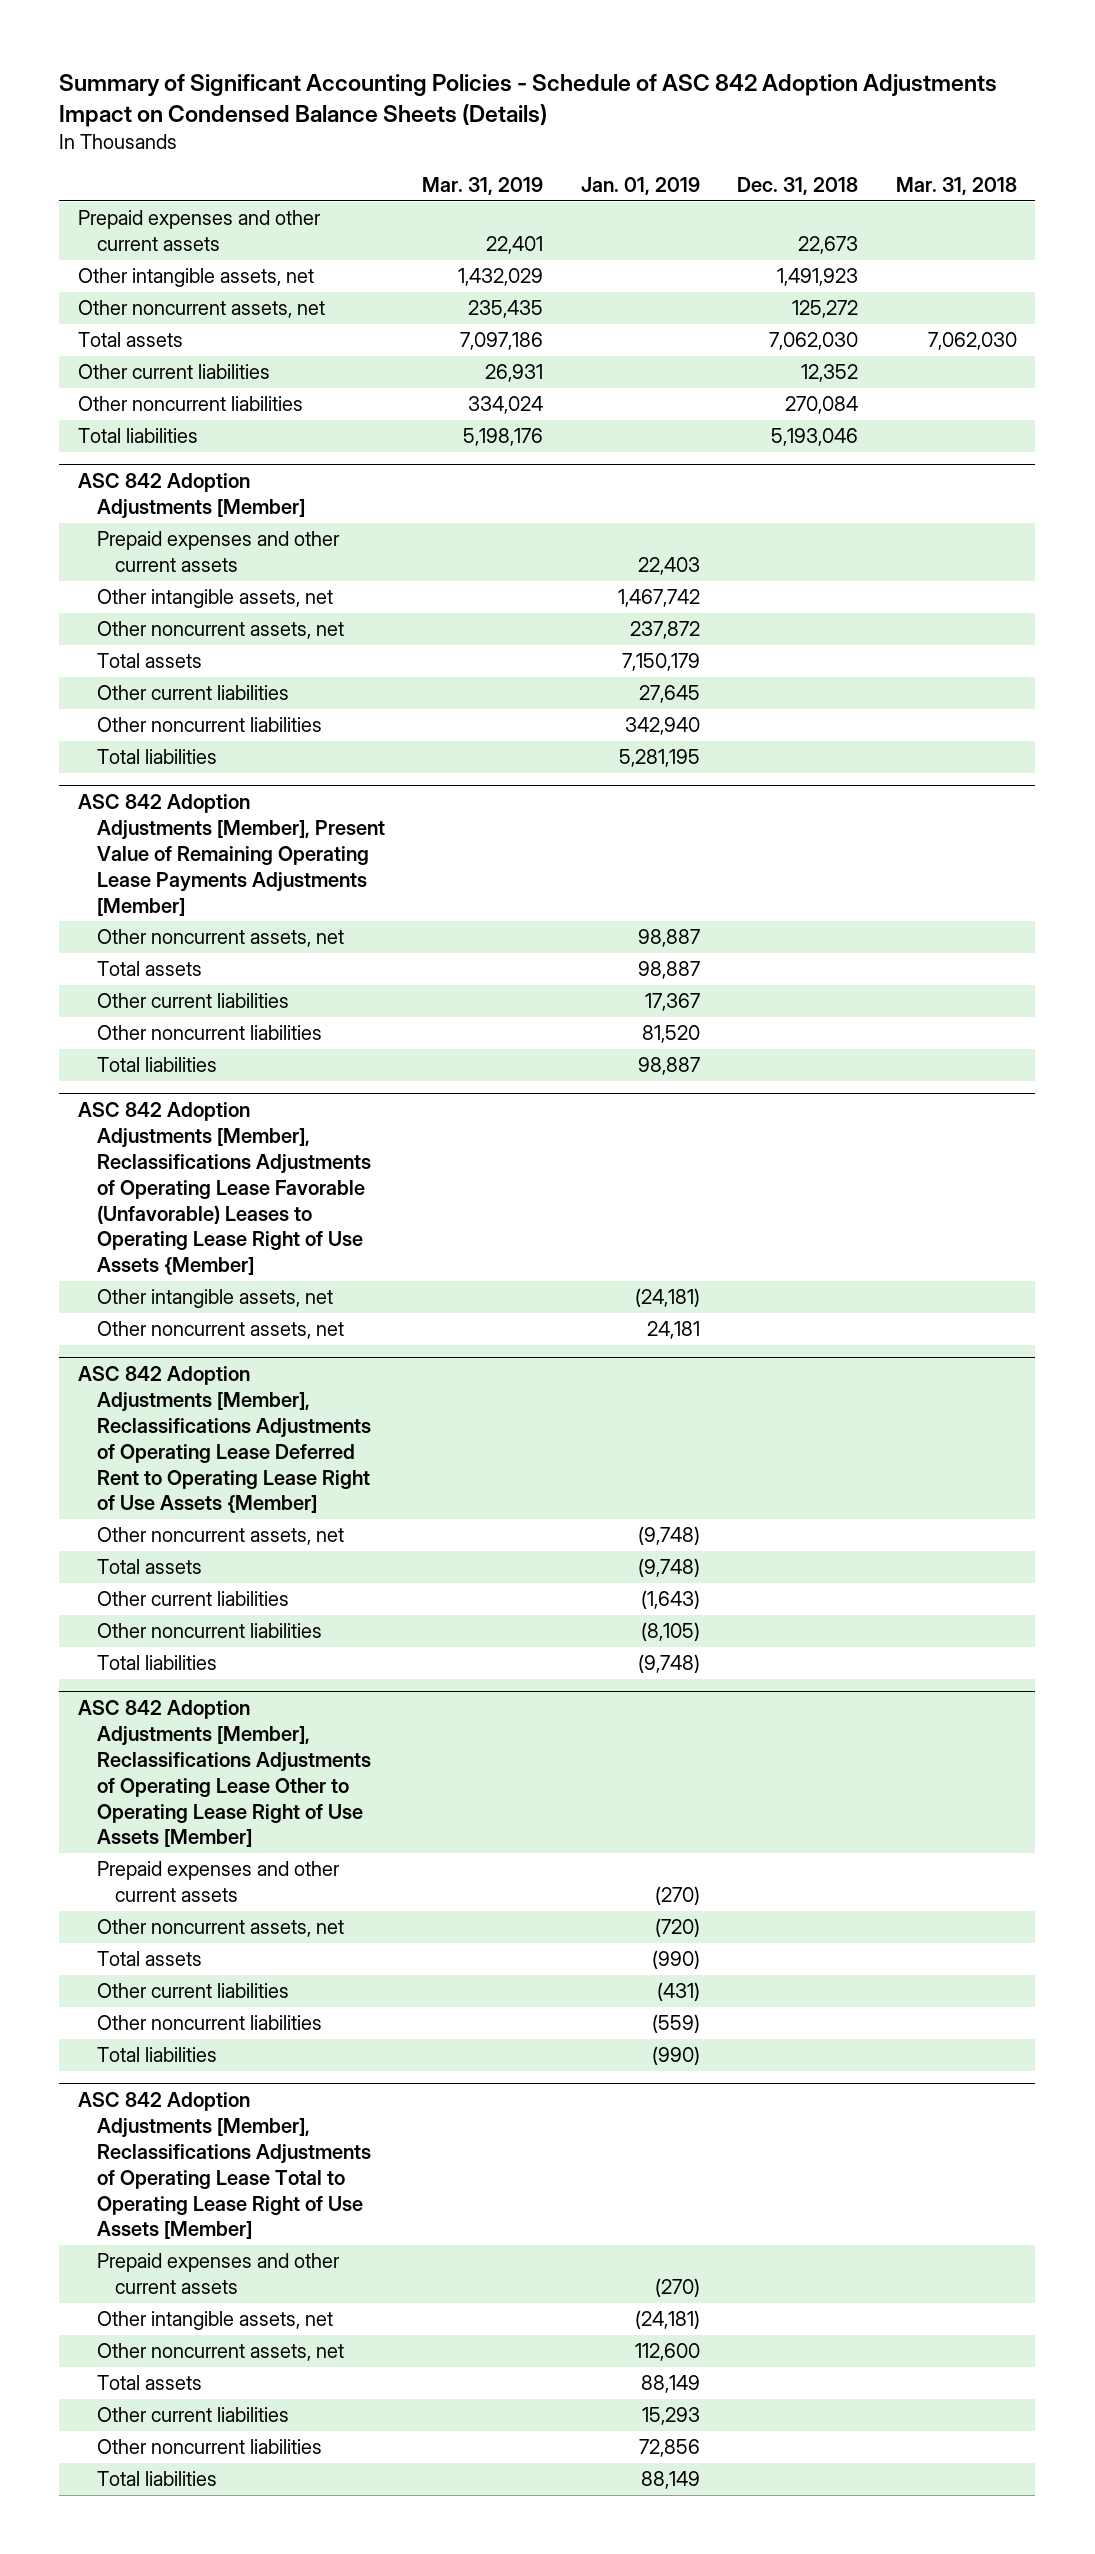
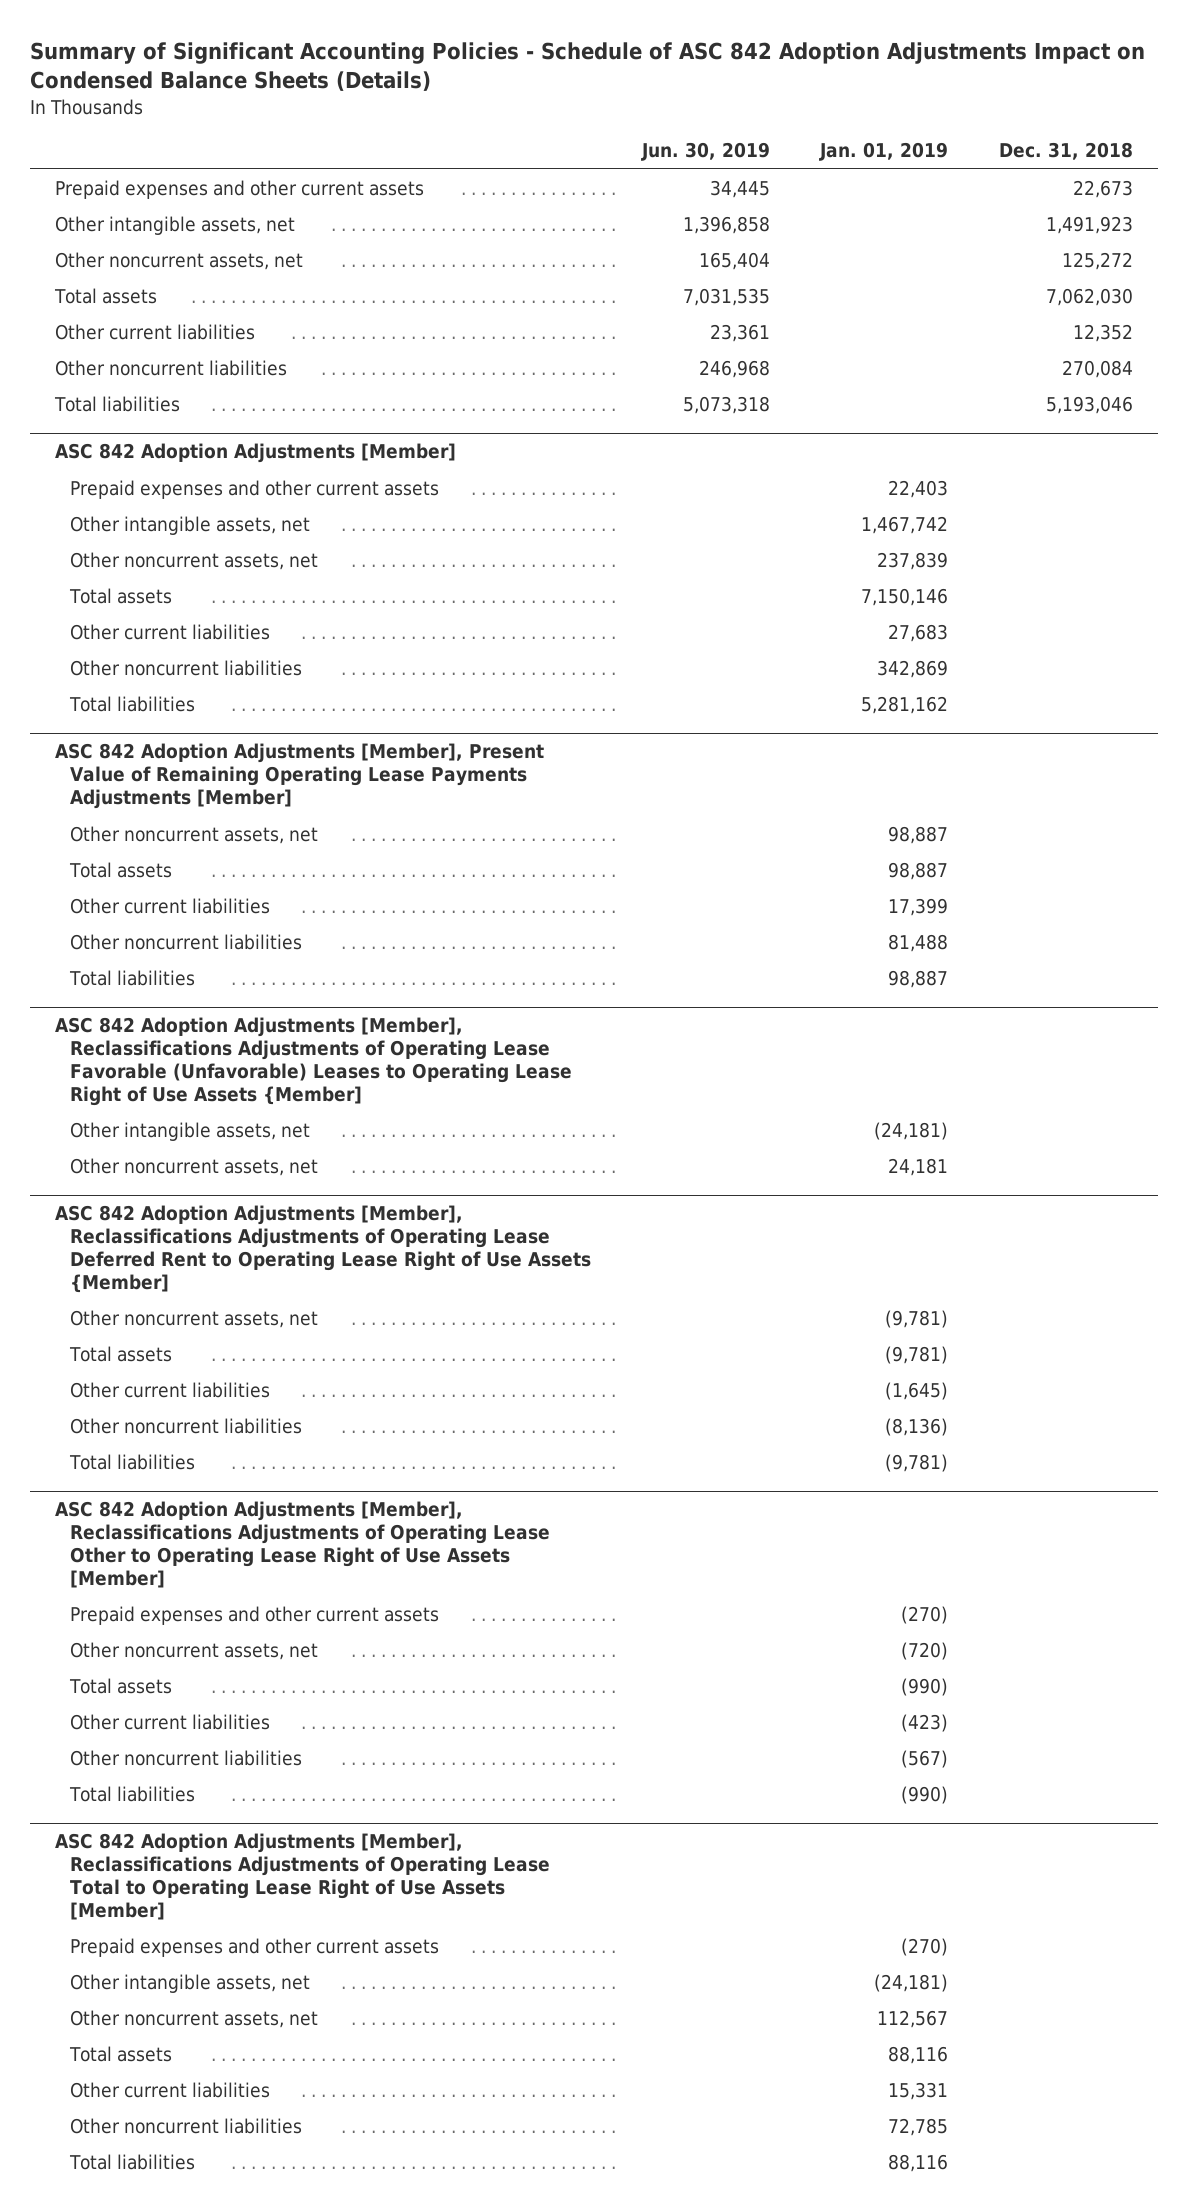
- | Mar. 31, 2019 | Jan. 01, 2019 | Dec. 31, 2018 | Mar. 31, 2018
+ | Jun. 30, 2019 | Jan. 01, 2019 | Dec. 31, 2018
@ ASC 842 Adoption Adjustments [Member]
- Other noncurrent assets, net | | 237,872 | |
- Total assets | | 7,150,179 | |
- Other current liabilities | | 27,645 | |
- Other noncurrent liabilities | | 342,940 | |
- Total liabilities | | 5,281,195 | |
+ Other noncurrent assets, net | | 237,839 |
+ Total assets | | 7,150,146 |
+ Other current liabilities | | 27,683 |
+ Other noncurrent liabilities | | 342,869 |
+ Total liabilities | | 5,281,162 |
@ ASC 842 Adoption Adjustments [Member], Present Value of Remaining Operating Lease Payments Adjustments [Member]
- Other current liabilities | | 17,367 | |
- Other noncurrent liabilities | | 81,520 | |
+ Other current liabilities | | 17,399 |
+ Other noncurrent liabilities | | 81,488 |
@ ASC 842 Adoption Adjustments [Member], Reclassifications Adjustments of Operating Lease Deferred Rent to Operating Lease Right of Use Assets {Member]
- Other noncurrent assets, net | | (9,748) | |
- Total assets | | (9,748) | |
- Other current liabilities | | (1,643) | |
- Other noncurrent liabilities | | (8,105) | |
- Total liabilities | | (9,748) | |
+ Other noncurrent assets, net | | (9,781) |
+ Total assets | | (9,781) |
+ Other current liabilities | | (1,645) |
+ Other noncurrent liabilities | | (8,136) |
+ Total liabilities | | (9,781) |
@ ASC 842 Adoption Adjustments [Member], Reclassifications Adjustments of Operating Lease Other to Operating Lease Right of Use Assets [Member]
- Other current liabilities | | (431) | |
- Other noncurrent liabilities | | (559) | |
+ Other current liabilities | | (423) |
+ Other noncurrent liabilities | | (567) |
@ ASC 842 Adoption Adjustments [Member], Reclassifications Adjustments of Operating Lease Total to Operating Lease Right of Use Assets [Member]
- Other noncurrent assets, net | | 112,600 | |
- Total assets | | 88,149 | |
- Other current liabilities | | 15,293 | |
- Other noncurrent liabilities | | 72,856 | |
- Total liabilities | | 88,149 | |
+ Other noncurrent assets, net | | 112,567 |
+ Total assets | | 88,116 |
+ Other current liabilities | | 15,331 |
+ Other noncurrent liabilities | | 72,785 |
+ Total liabilities | | 88,116 |

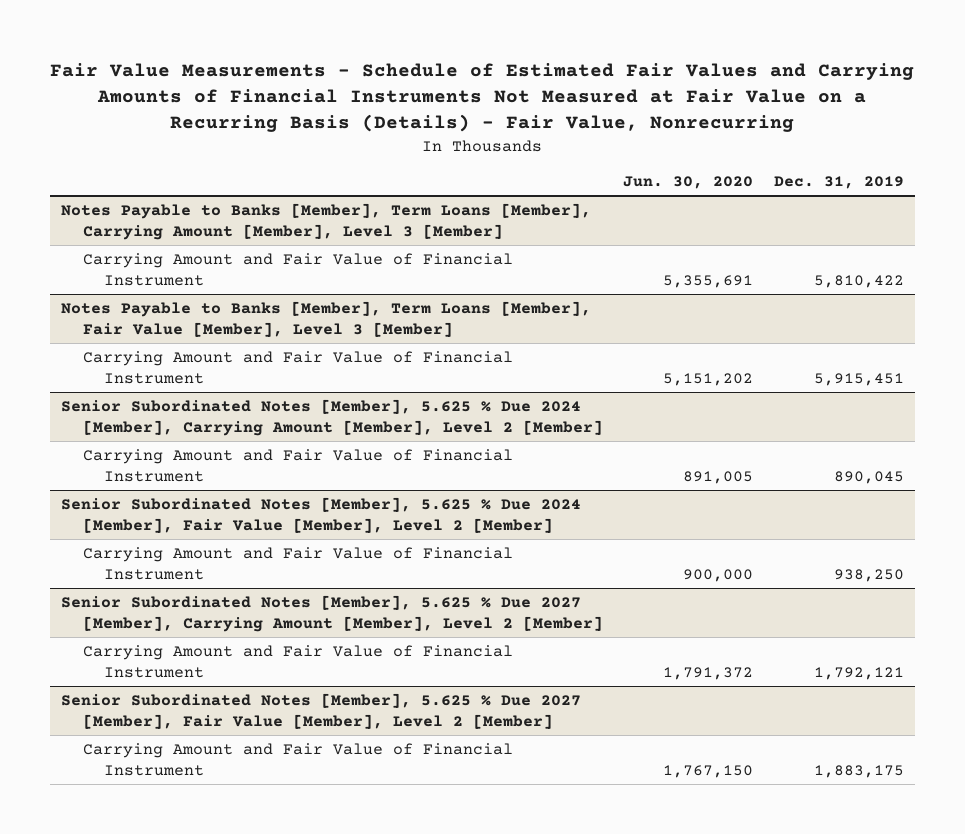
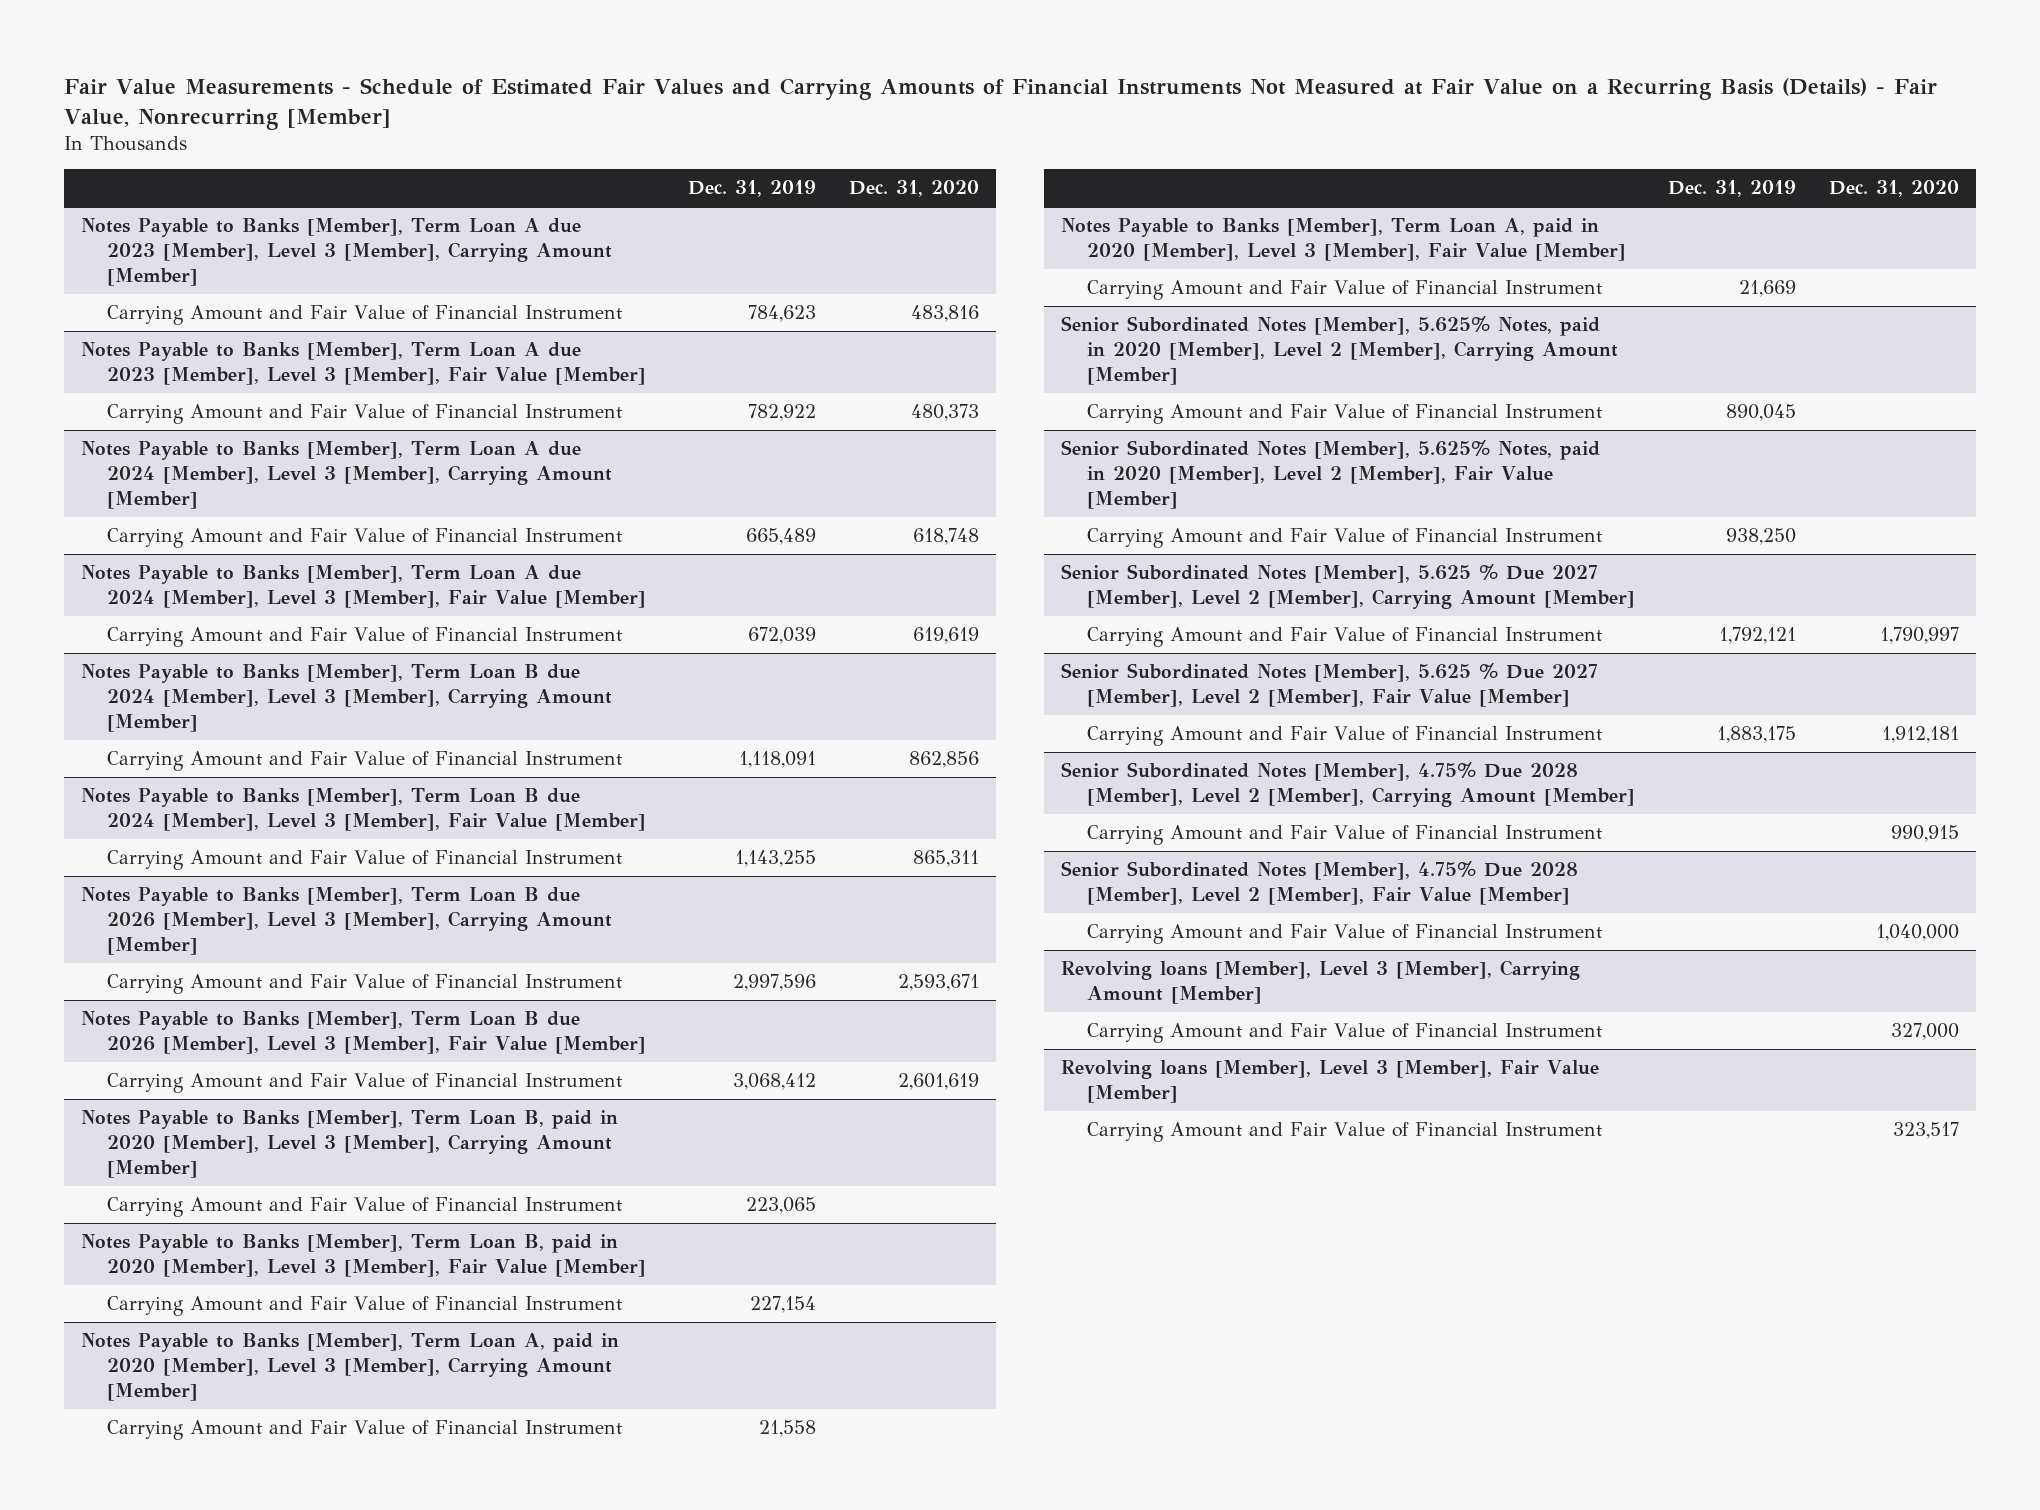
- Fair Value Measurements - Schedule of Estimated Fair Values and Carrying Amounts of Financial Instruments Not Measured at Fair Value on a Recurring Basis (Details) - Fair Value, Nonrecurring
+ Fair Value Measurements - Schedule of Estimated Fair Values and Carrying Amounts of Financial Instruments Not Measured at Fair Value on a Recurring Basis (Details) - Fair Value, Nonrecurring [Member]
- | Jun. 30, 2020 | Dec. 31, 2019
+ | Dec. 31, 2019 | Dec. 31, 2020
- Notes Payable to Banks [Member], Term Loans [Member], Carrying Amount [Member], Level 3 [Member]
- Carrying Amount and Fair Value of Financial Instrument | 5,355,691 | 5,810,422
- Notes Payable to Banks [Member], Term Loans [Member], Fair Value [Member], Level 3 [Member]
- Carrying Amount and Fair Value of Financial Instrument | 5,151,202 | 5,915,451
- Senior Subordinated Notes [Member], 5.625 % Due 2024 [Member], Carrying Amount [Member], Level 2 [Member]
+ Notes Payable to Banks [Member], Term Loan A due 2023 [Member], Level 3 [Member], Carrying Amount [Member]
+ Carrying Amount and Fair Value of Financial Instrument | 784,623 | 483,816
+ Notes Payable to Banks [Member], Term Loan A due 2023 [Member], Level 3 [Member], Fair Value [Member]
+ Carrying Amount and Fair Value of Financial Instrument | 782,922 | 480,373
+ Notes Payable to Banks [Member], Term Loan A due 2024 [Member], Level 3 [Member], Carrying Amount [Member]
+ Carrying Amount and Fair Value of Financial Instrument | 665,489 | 618,748
+ Notes Payable to Banks [Member], Term Loan A due 2024 [Member], Level 3 [Member], Fair Value [Member]
+ Carrying Amount and Fair Value of Financial Instrument | 672,039 | 619,619
+ Notes Payable to Banks [Member], Term Loan B due 2024 [Member], Level 3 [Member], Carrying Amount [Member]
+ Carrying Amount and Fair Value of Financial Instrument | 1,118,091 | 862,856
+ Notes Payable to Banks [Member], Term Loan B due 2024 [Member], Level 3 [Member], Fair Value [Member]
+ Carrying Amount and Fair Value of Financial Instrument | 1,143,255 | 865,311
+ Notes Payable to Banks [Member], Term Loan B due 2026 [Member], Level 3 [Member], Carrying Amount [Member]
+ Carrying Amount and Fair Value of Financial Instrument | 2,997,596 | 2,593,671
+ Notes Payable to Banks [Member], Term Loan B due 2026 [Member], Level 3 [Member], Fair Value [Member]
+ Carrying Amount and Fair Value of Financial Instrument | 3,068,412 | 2,601,619
+ Notes Payable to Banks [Member], Term Loan B, paid in 2020 [Member], Level 3 [Member], Carrying Amount [Member]
+ Carrying Amount and Fair Value of Financial Instrument | 223,065 |
+ Notes Payable to Banks [Member], Term Loan B, paid in 2020 [Member], Level 3 [Member], Fair Value [Member]
+ Carrying Amount and Fair Value of Financial Instrument | 227,154 |
+ Notes Payable to Banks [Member], Term Loan A, paid in 2020 [Member], Level 3 [Member], Carrying Amount [Member]
+ Carrying Amount and Fair Value of Financial Instrument | 21,558 |
+ Notes Payable to Banks [Member], Term Loan A, paid in 2020 [Member], Level 3 [Member], Fair Value [Member]
+ Carrying Amount and Fair Value of Financial Instrument | 21,669 |
+ Senior Subordinated Notes [Member], 5.625% Notes, paid in 2020 [Member], Level 2 [Member], Carrying Amount [Member]
- Senior Subordinated Notes [Member], 5.625 % Due 2024 [Member], Fair Value [Member], Level 2 [Member]
+ Senior Subordinated Notes [Member], 5.625% Notes, paid in 2020 [Member], Level 2 [Member], Fair Value [Member]
- Senior Subordinated Notes [Member], 5.625 % Due 2027 [Member], Carrying Amount [Member], Level 2 [Member]
+ Senior Subordinated Notes [Member], 5.625 % Due 2027 [Member], Level 2 [Member], Carrying Amount [Member]
- Senior Subordinated Notes [Member], 5.625 % Due 2027 [Member], Fair Value [Member], Level 2 [Member]
+ Senior Subordinated Notes [Member], 5.625 % Due 2027 [Member], Level 2 [Member], Fair Value [Member]
+ Senior Subordinated Notes [Member], 4.75% Due 2028 [Member], Level 2 [Member], Carrying Amount [Member]
+ Carrying Amount and Fair Value of Financial Instrument | | 990,915
+ Senior Subordinated Notes [Member], 4.75% Due 2028 [Member], Level 2 [Member], Fair Value [Member]
+ Carrying Amount and Fair Value of Financial Instrument | | 1,040,000
+ Revolving loans [Member], Level 3 [Member], Carrying Amount [Member]
+ Carrying Amount and Fair Value of Financial Instrument | | 327,000
+ Revolving loans [Member], Level 3 [Member], Fair Value [Member]
+ Carrying Amount and Fair Value of Financial Instrument | | 323,517

